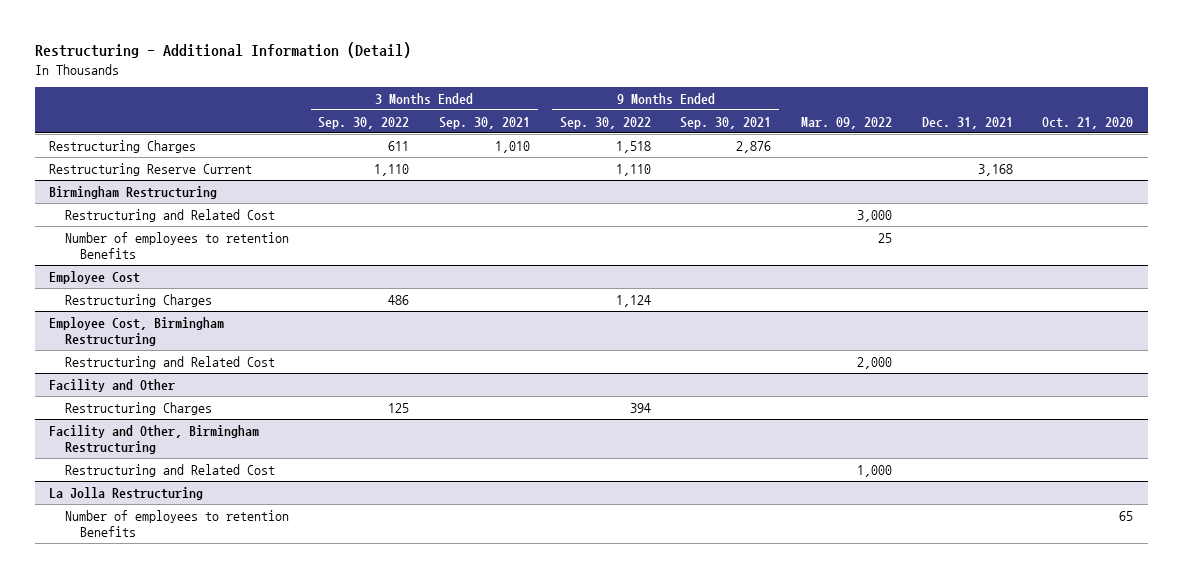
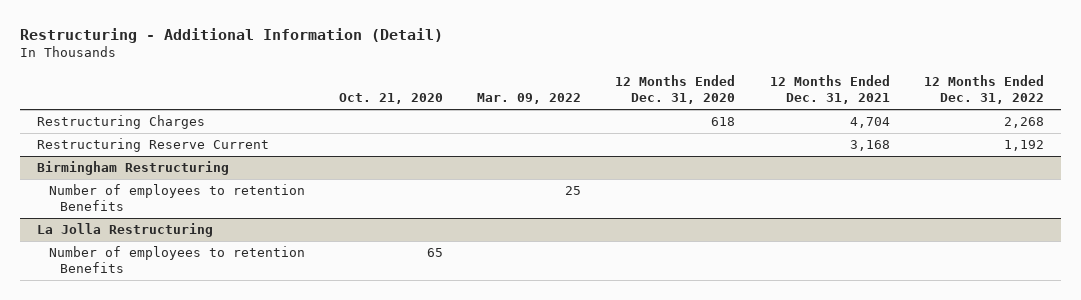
- | 3 Months Ended Sep. 30, 2022 | 3 Months Ended Sep. 30, 2021 | 9 Months Ended Sep. 30, 2022 | 9 Months Ended Sep. 30, 2021 | Mar. 09, 2022 | Dec. 31, 2021 | Oct. 21, 2020
+ | Oct. 21, 2020 | Mar. 09, 2022 | 12 Months Ended Dec. 31, 2020 | 12 Months Ended Dec. 31, 2021 | 12 Months Ended Dec. 31, 2022
@ Birmingham Restructuring
- Restructuring and Related Cost | | | | | 3,000 | |
- Employee Cost
- Restructuring Charges | 486 | | 1,124 | | | |
- Employee Cost, Birmingham Restructuring
- Restructuring and Related Cost | | | | | 2,000 | |
- Facility and Other
- Restructuring Charges | 125 | | 394 | | | |
- Facility and Other, Birmingham Restructuring
- Restructuring and Related Cost | | | | | 1,000 | |

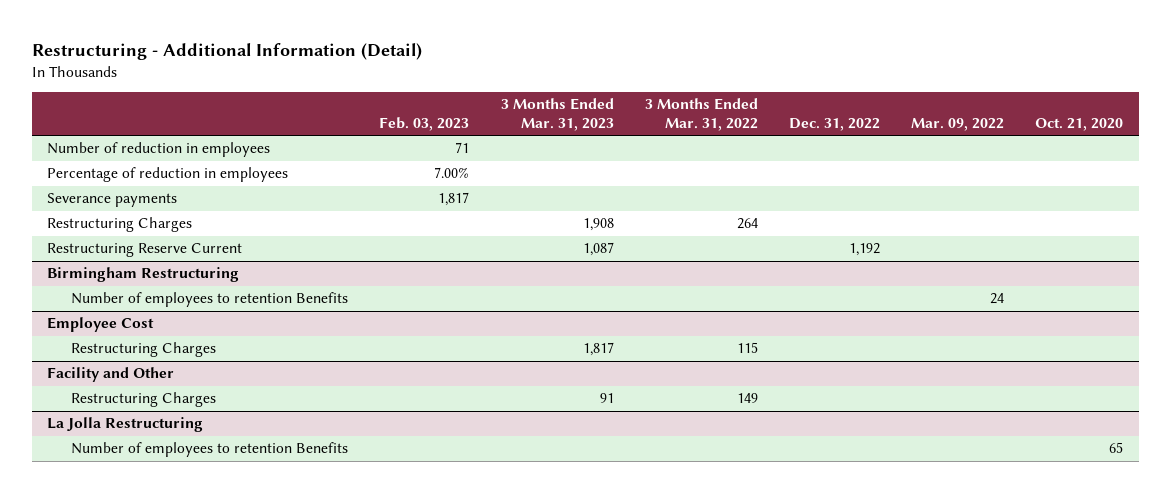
- | Oct. 21, 2020 | Mar. 09, 2022 | 12 Months Ended Dec. 31, 2020 | 12 Months Ended Dec. 31, 2021 | 12 Months Ended Dec. 31, 2022
+ | Feb. 03, 2023 | 3 Months Ended Mar. 31, 2023 | 3 Months Ended Mar. 31, 2022 | Dec. 31, 2022 | Mar. 09, 2022 | Oct. 21, 2020
+ Number of reduction in employees | 71 | | | | |
+ Percentage of reduction in employees | 7.00% | | | | |
+ Severance payments | 1,817 | | | | |
@ Birmingham Restructuring
- Number of employees to retention Benefits | | 25 | | |
+ Number of employees to retention Benefits | | | | | 24 |
+ Employee Cost
+ Restructuring Charges | | 1,817 | 115 | | |
+ Facility and Other
+ Restructuring Charges | | 91 | 149 | | |

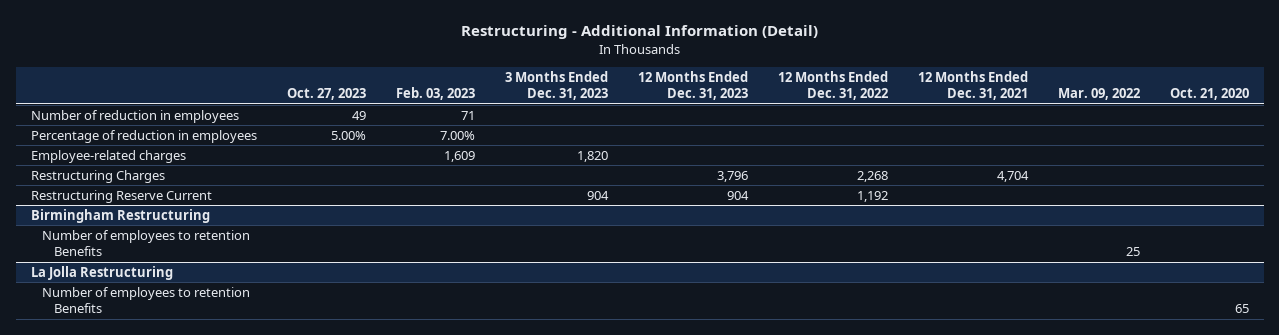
- | Feb. 03, 2023 | 3 Months Ended Mar. 31, 2023 | 3 Months Ended Mar. 31, 2022 | Dec. 31, 2022 | Mar. 09, 2022 | Oct. 21, 2020
+ | Oct. 27, 2023 | Feb. 03, 2023 | 3 Months Ended Dec. 31, 2023 | 12 Months Ended Dec. 31, 2023 | 12 Months Ended Dec. 31, 2022 | 12 Months Ended Dec. 31, 2021 | Mar. 09, 2022 | Oct. 21, 2020
- Severance payments | 1,817 | | | | |
+ Employee-related charges | | 1,609 | 1,820 | | | | |
@ Birmingham Restructuring
- Number of employees to retention Benefits | | | | | 24 |
- Employee Cost
- Restructuring Charges | | 1,817 | 115 | | |
- Facility and Other
- Restructuring Charges | | 91 | 149 | | |
@ Birmingham Restructuring
+ Number of employees to retention Benefits | | | | | | | 25 |

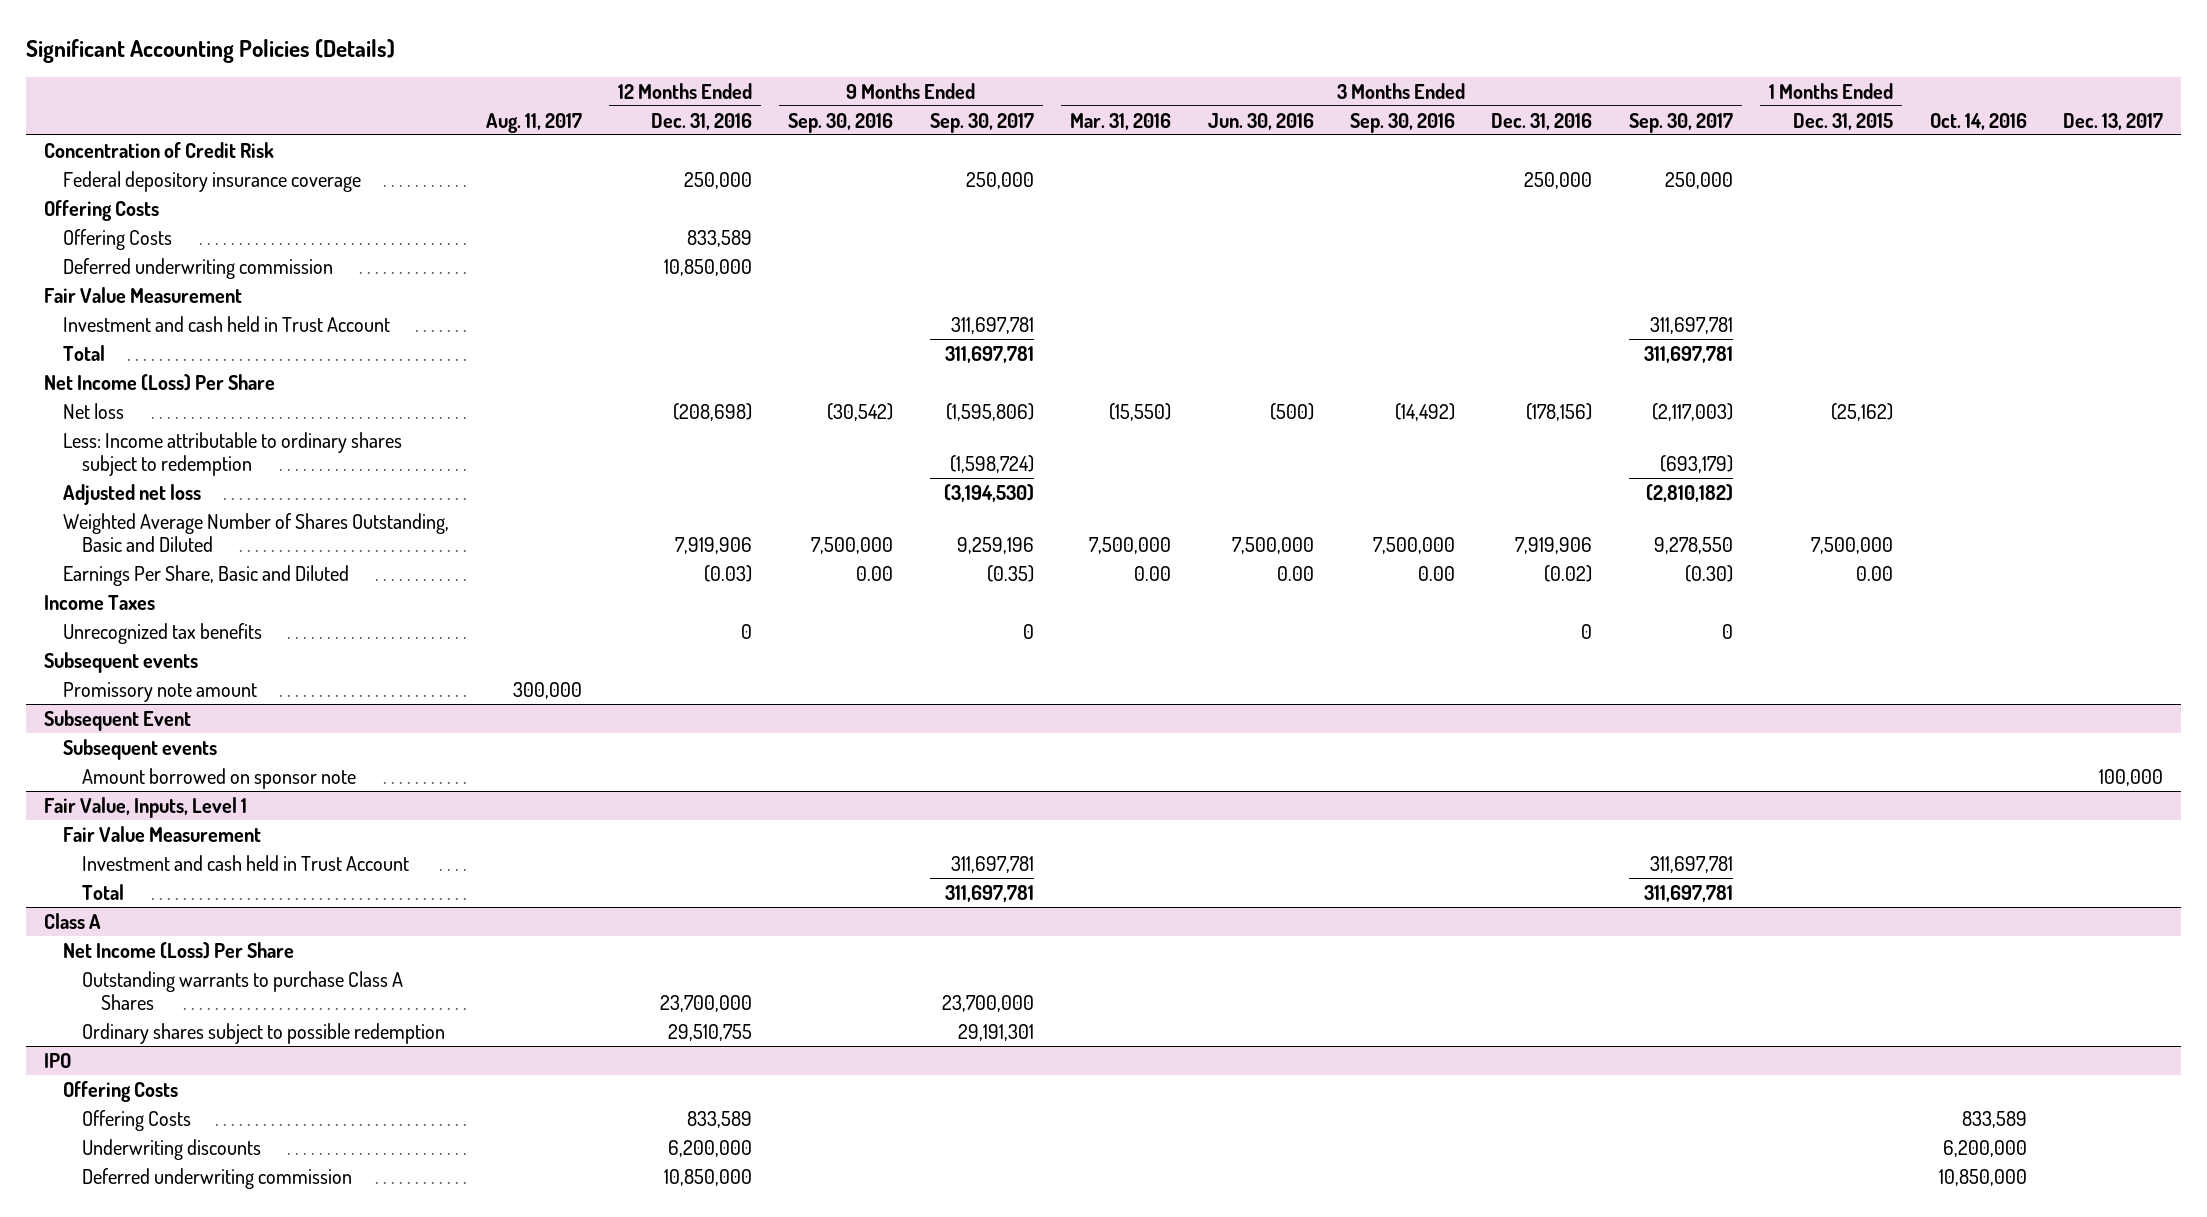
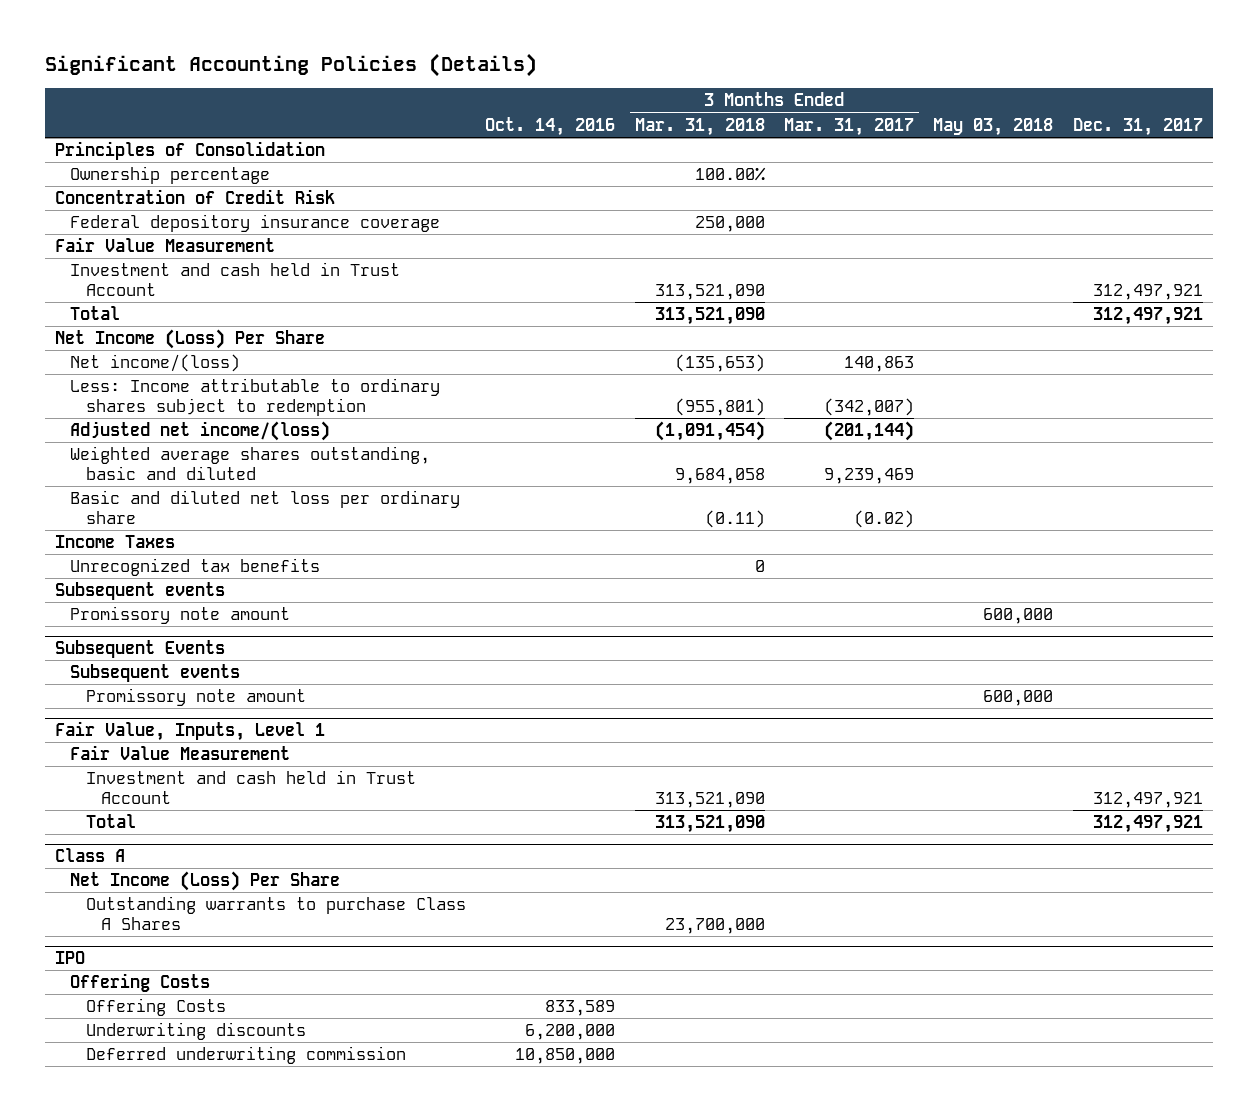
- | Aug. 11, 2017 | 12 Months Ended Dec. 31, 2016 | 9 Months Ended Sep. 30, 2016 | 9 Months Ended Sep. 30, 2017 | 3 Months Ended Mar. 31, 2016 | 3 Months Ended Jun. 30, 2016 | 3 Months Ended Sep. 30, 2016 | 3 Months Ended Dec. 31, 2016 | 3 Months Ended Sep. 30, 2017 | 1 Months Ended Dec. 31, 2015 | Oct. 14, 2016 | Dec. 13, 2017
+ | Oct. 14, 2016 | 3 Months Ended Mar. 31, 2018 | 3 Months Ended Mar. 31, 2017 | May 03, 2018 | Dec. 31, 2017
+ Principles of Consolidation
+ Ownership percentage | | 100.00% | | |
- Offering Costs
- Offering Costs | | 833,589 | | | | | | | | | |
- Deferred underwriting commission | | 10,850,000 | | | | | | | | | |
- Net loss | | (208,698) | (30,542) | (1,595,806) | (15,550) | (500) | (14,492) | (178,156) | (2,117,003) | (25,162) | |
+ Net income/(loss) | | (135,653) | 140,863 | |
- Adjusted net loss | | | | (3,194,530) | | | | | (2,810,182) | | |
- Weighted Average Number of Shares Outstanding, Basic and Diluted | | 7,919,906 | 7,500,000 | 9,259,196 | 7,500,000 | 7,500,000 | 7,500,000 | 7,919,906 | 9,278,550 | 7,500,000 | |
- Earnings Per Share, Basic and Diluted | | (0.03) | 0.00 | (0.35) | 0.00 | 0.00 | 0.00 | (0.02) | (0.30) | 0.00 | |
+ Adjusted net income/(loss) | | (1,091,454) | (201,144) | |
+ Weighted average shares outstanding, basic and diluted | | 9,684,058 | 9,239,469 | |
+ Basic and diluted net loss per ordinary share | | (0.11) | (0.02) | |
- Subsequent Event
+ Subsequent Events
- Amount borrowed on sponsor note | | | | | | | | | | | | 100,000
+ Promissory note amount | | | | 600,000 |
@ Class A
- Ordinary shares subject to possible redemption | | 29,510,755 | | 29,191,301 | | | | | | | |

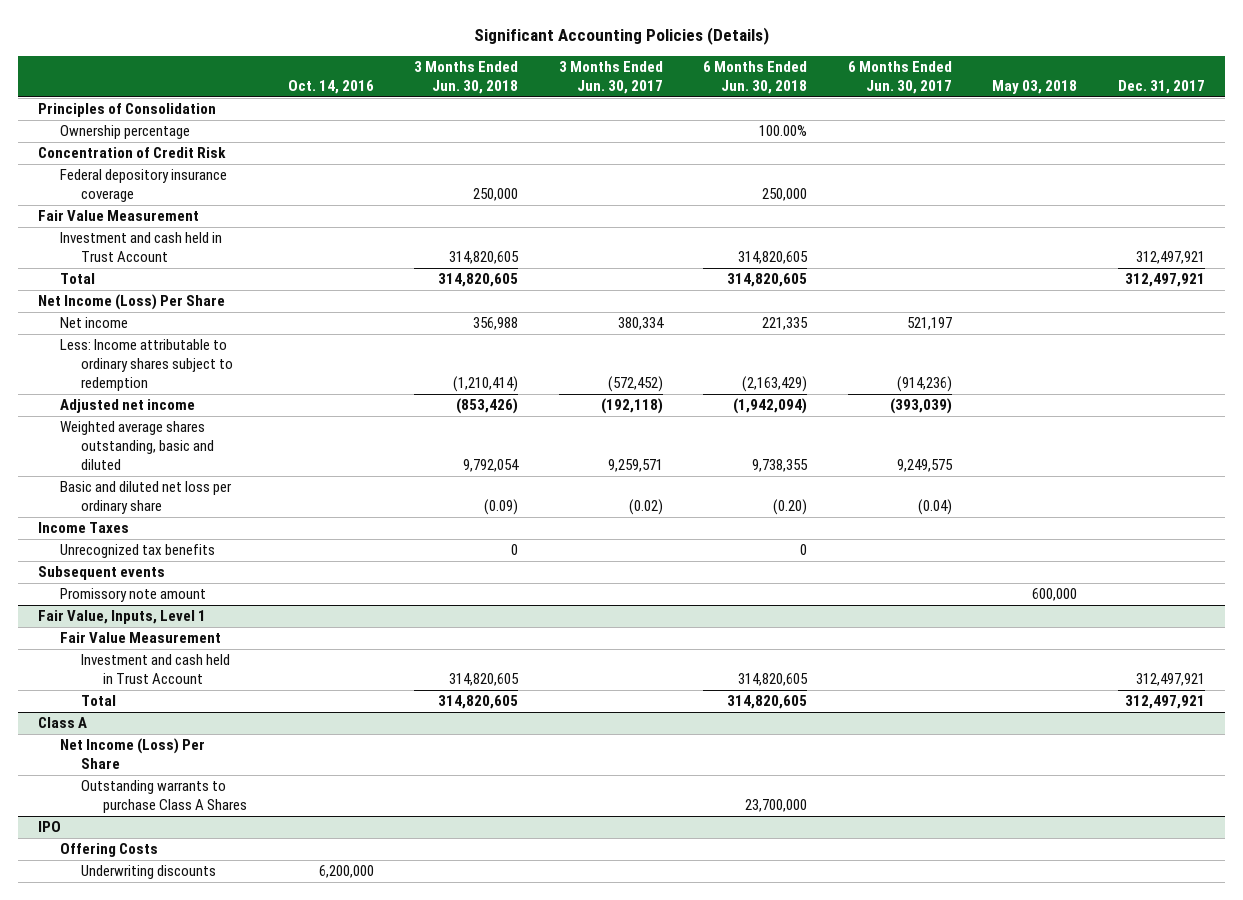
- | Oct. 14, 2016 | 3 Months Ended Mar. 31, 2018 | 3 Months Ended Mar. 31, 2017 | May 03, 2018 | Dec. 31, 2017
+ | Oct. 14, 2016 | 3 Months Ended Jun. 30, 2018 | 3 Months Ended Jun. 30, 2017 | 6 Months Ended Jun. 30, 2018 | 6 Months Ended Jun. 30, 2017 | May 03, 2018 | Dec. 31, 2017
- Net income/(loss) | | (135,653) | 140,863 | |
+ Net income | | 356,988 | 380,334 | 221,335 | 521,197 | |
- Adjusted net income/(loss) | | (1,091,454) | (201,144) | |
+ Adjusted net income | | (853,426) | (192,118) | (1,942,094) | (393,039) | |
- Subsequent Events
- Subsequent events
- Promissory note amount | | | | 600,000 |
@ IPO
- Offering Costs | 833,589 | | | |
- Deferred underwriting commission | 10,850,000 | | | |

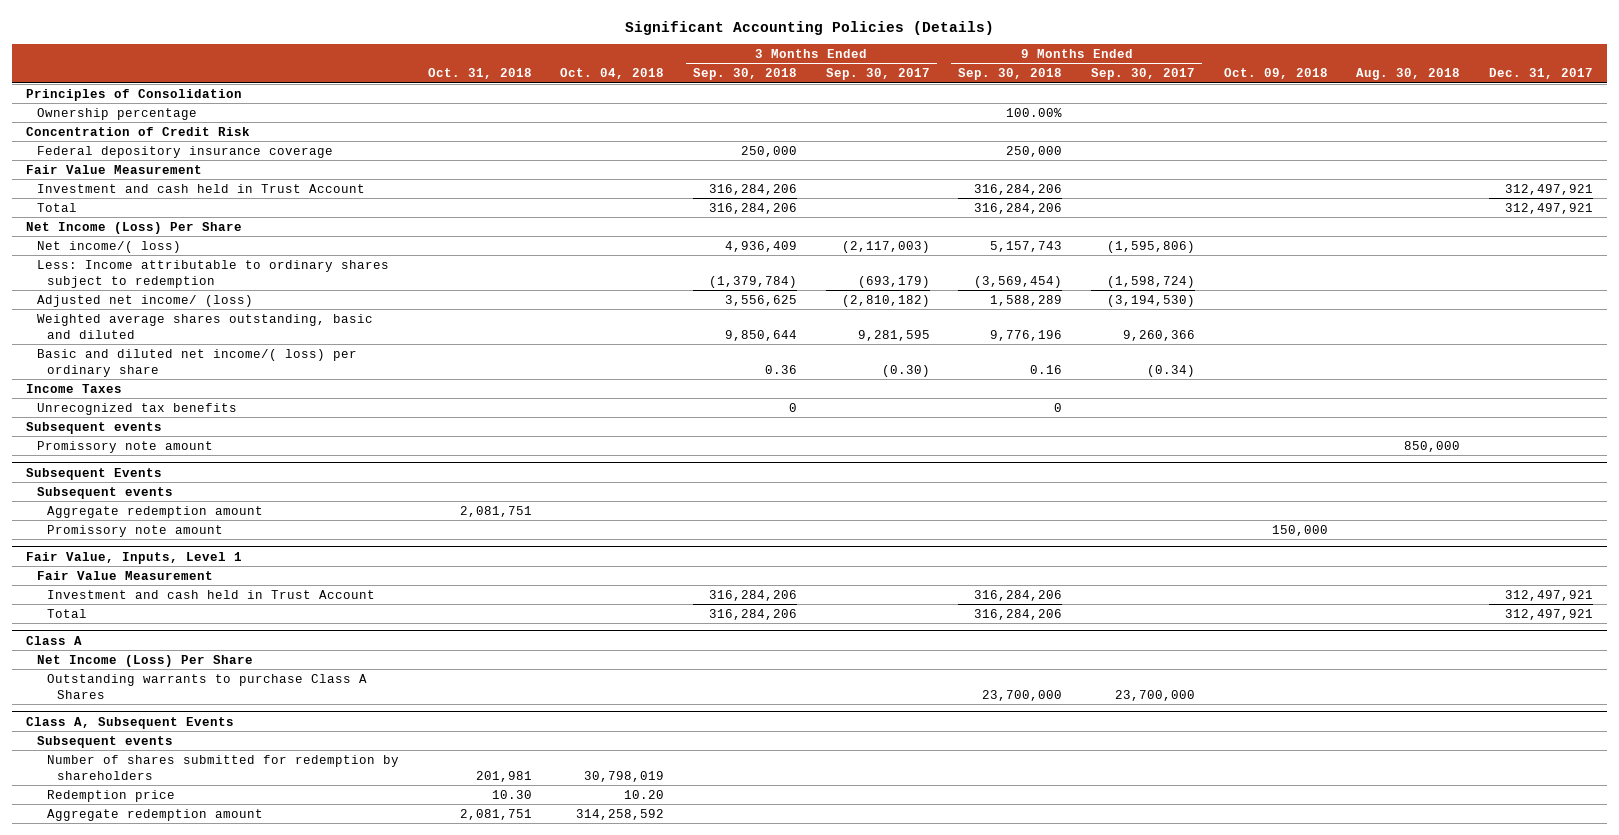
- | Oct. 14, 2016 | 3 Months Ended Jun. 30, 2018 | 3 Months Ended Jun. 30, 2017 | 6 Months Ended Jun. 30, 2018 | 6 Months Ended Jun. 30, 2017 | May 03, 2018 | Dec. 31, 2017
+ | Oct. 31, 2018 | Oct. 04, 2018 | 3 Months Ended Sep. 30, 2018 | 3 Months Ended Sep. 30, 2017 | 9 Months Ended Sep. 30, 2018 | 9 Months Ended Sep. 30, 2017 | Oct. 09, 2018 | Aug. 30, 2018 | Dec. 31, 2017
- Net income | | 356,988 | 380,334 | 221,335 | 521,197 | |
+ Net income/( loss) | | | 4,936,409 | (2,117,003) | 5,157,743 | (1,595,806) | | |
- Adjusted net income | | (853,426) | (192,118) | (1,942,094) | (393,039) | |
+ Adjusted net income/ (loss) | | | 3,556,625 | (2,810,182) | 1,588,289 | (3,194,530) | | |
- Basic and diluted net loss per ordinary share | | (0.09) | (0.02) | (0.20) | (0.04) | |
+ Basic and diluted net income/( loss) per ordinary share | | | 0.36 | (0.30) | 0.16 | (0.34) | | |
+ Subsequent Events
+ Subsequent events
+ Aggregate redemption amount | 2,081,751 | | | | | | | |
+ Promissory note amount | | | | | | | 150,000 | |
- IPO
- Offering Costs
- Underwriting discounts | 6,200,000 | | | | | |
+ Class A, Subsequent Events
+ Subsequent events
+ Number of shares submitted for redemption by shareholders | 201,981 | 30,798,019 | | | | | | |
+ Redemption price | 10.30 | 10.20 | | | | | | |
+ Aggregate redemption amount | 2,081,751 | 314,258,592 | | | | | | |

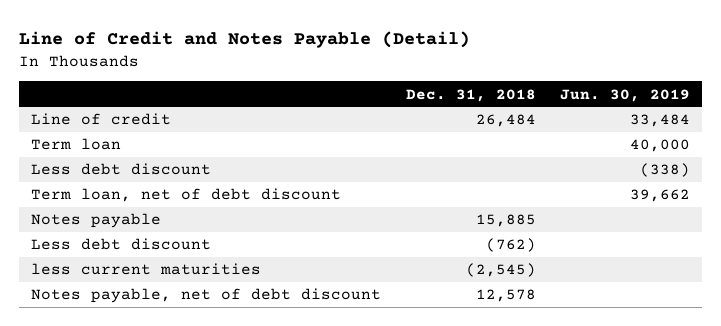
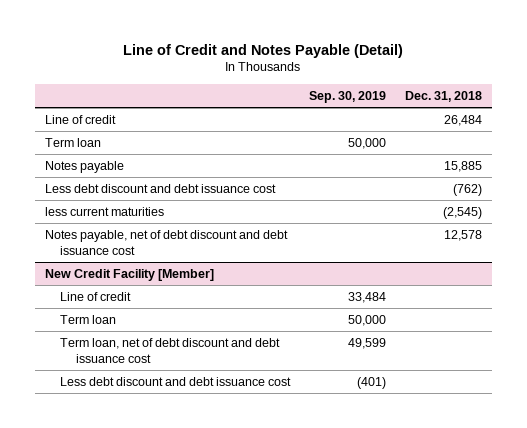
- | Dec. 31, 2018 | Jun. 30, 2019
+ | Sep. 30, 2019 | Dec. 31, 2018
- Less debt discount | | (338)
- Term loan, net of debt discount | | 39,662
- Less debt discount | (762) |
+ Less debt discount and debt issuance cost | | (762)
- Notes payable, net of debt discount | 12,578 |
+ Notes payable, net of debt discount and debt issuance cost | | 12,578
+ New Credit Facility [Member]
+ Line of credit | 33,484 |
+ Term loan | 50,000 |
+ Term loan, net of debt discount and debt issuance cost | 49,599 |
+ Less debt discount and debt issuance cost | (401) |

